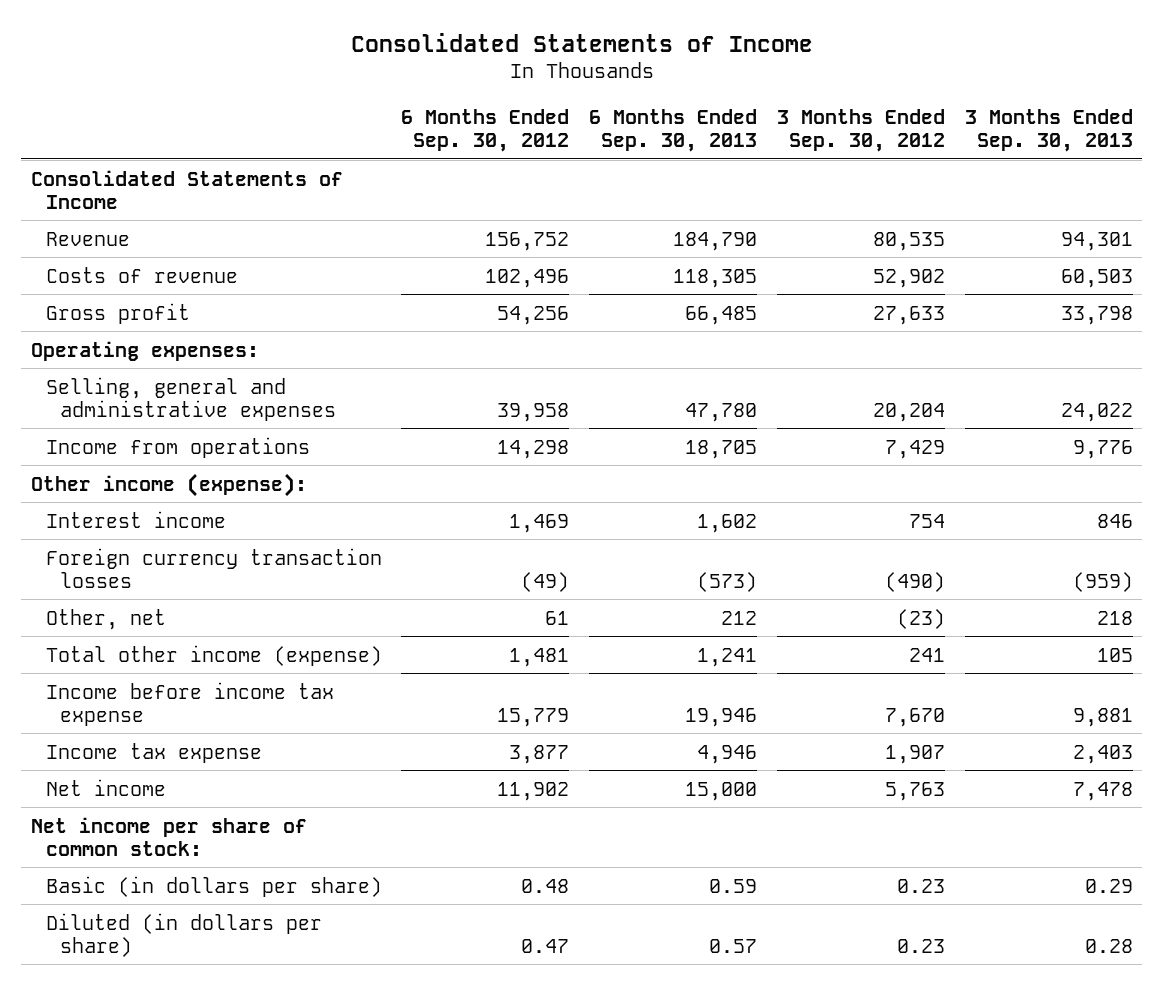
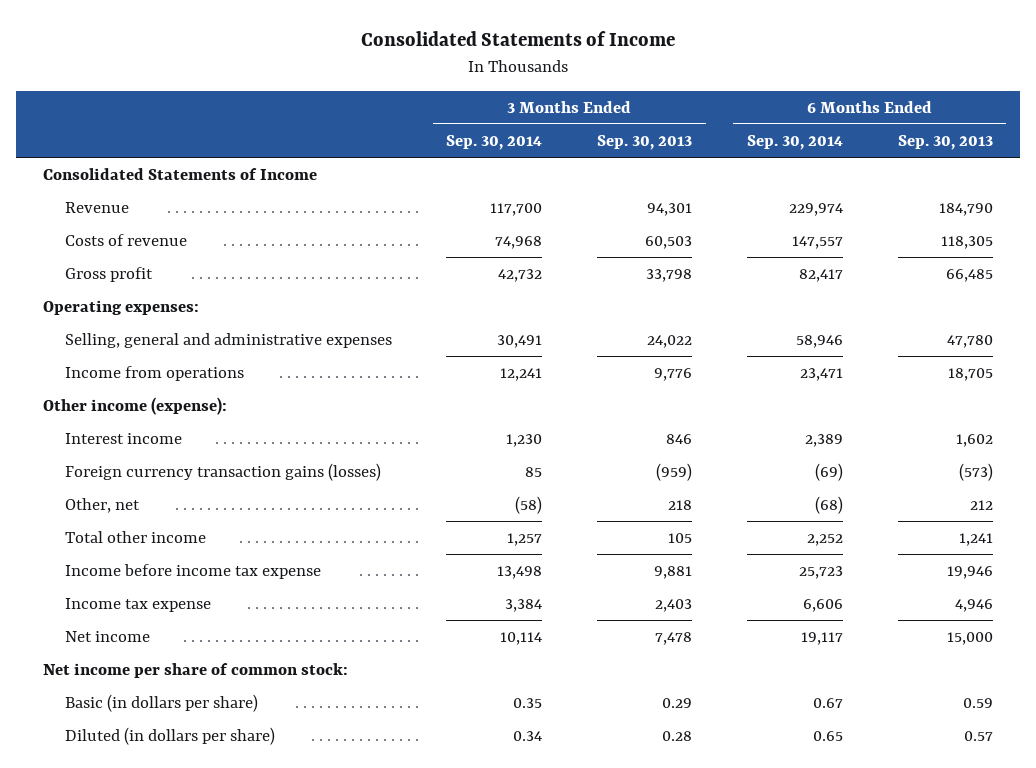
- | 6 Months Ended Sep. 30, 2012 | 6 Months Ended Sep. 30, 2013 | 3 Months Ended Sep. 30, 2012 | 3 Months Ended Sep. 30, 2013
+ | 3 Months Ended Sep. 30, 2014 | 3 Months Ended Sep. 30, 2013 | 6 Months Ended Sep. 30, 2014 | 6 Months Ended Sep. 30, 2013
- Foreign currency transaction losses | (49) | (573) | (490) | (959)
+ Foreign currency transaction gains (losses) | 85 | (959) | (69) | (573)
- Total other income (expense) | 1,481 | 1,241 | 241 | 105
+ Total other income | 1,257 | 105 | 2,252 | 1,241

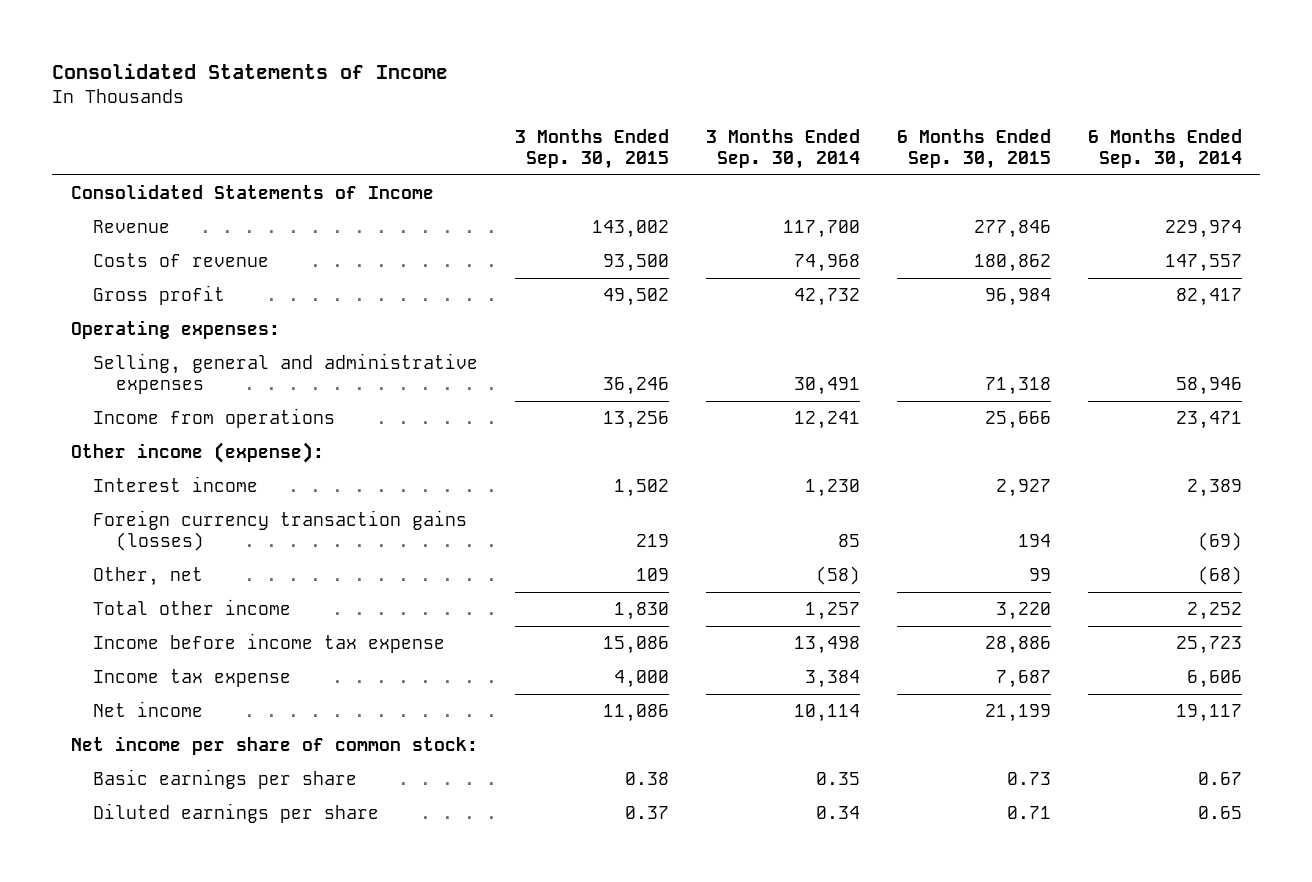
- | 3 Months Ended Sep. 30, 2014 | 3 Months Ended Sep. 30, 2013 | 6 Months Ended Sep. 30, 2014 | 6 Months Ended Sep. 30, 2013
+ | 3 Months Ended Sep. 30, 2015 | 3 Months Ended Sep. 30, 2014 | 6 Months Ended Sep. 30, 2015 | 6 Months Ended Sep. 30, 2014
- Basic (in dollars per share) | 0.35 | 0.29 | 0.67 | 0.59
- Diluted (in dollars per share) | 0.34 | 0.28 | 0.65 | 0.57
+ Basic earnings per share | 0.38 | 0.35 | 0.73 | 0.67
+ Diluted earnings per share | 0.37 | 0.34 | 0.71 | 0.65

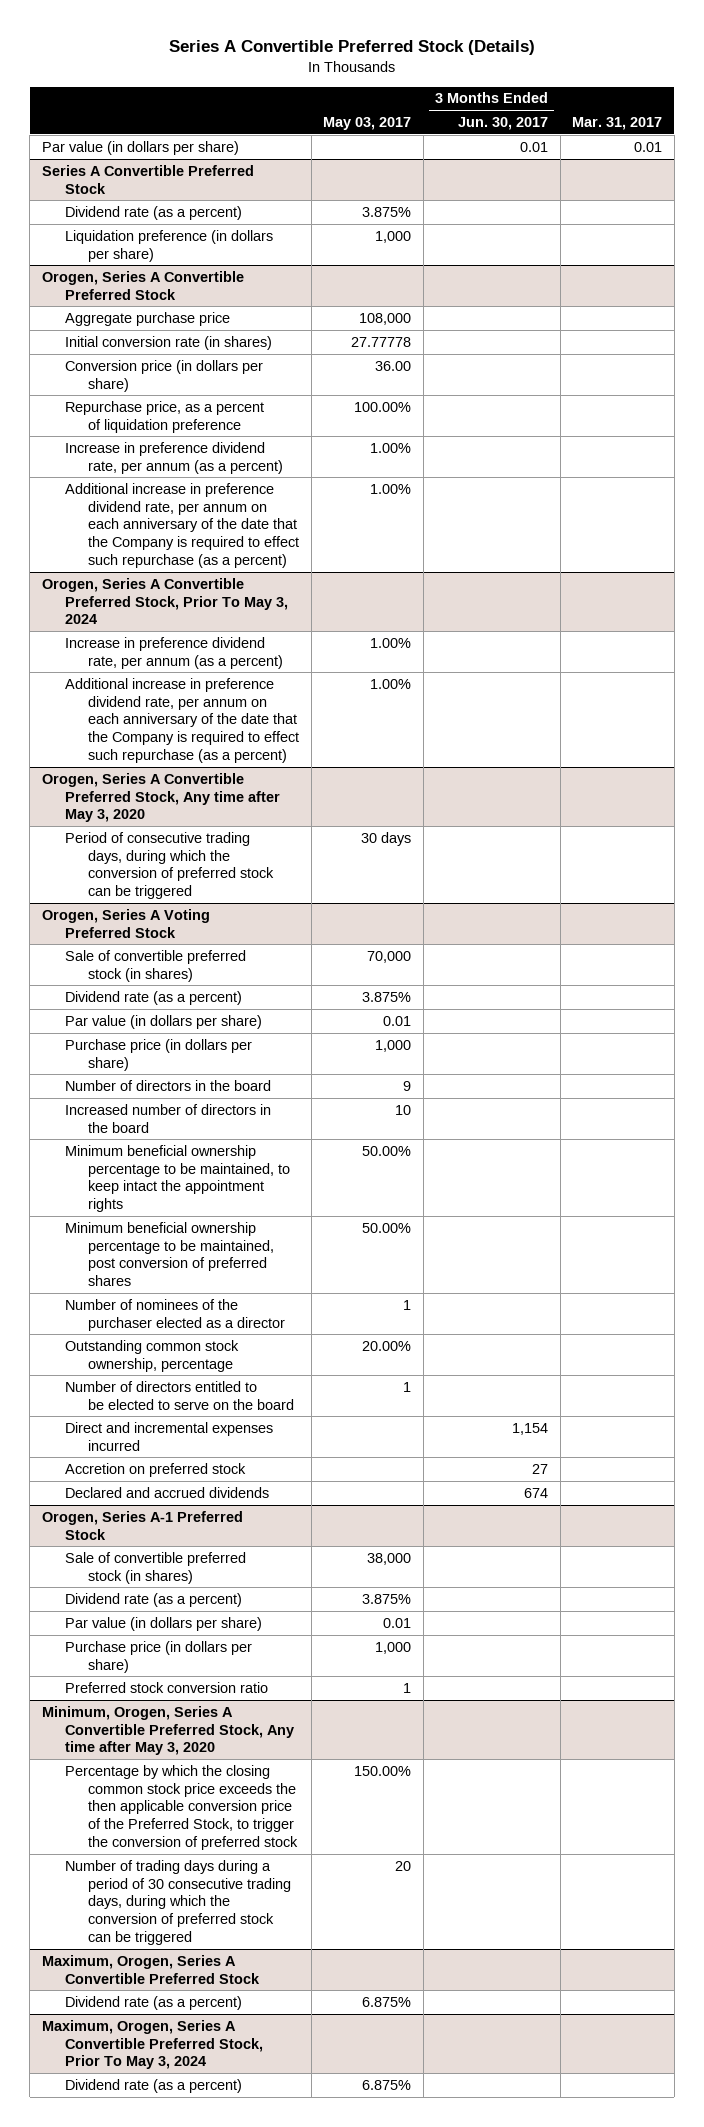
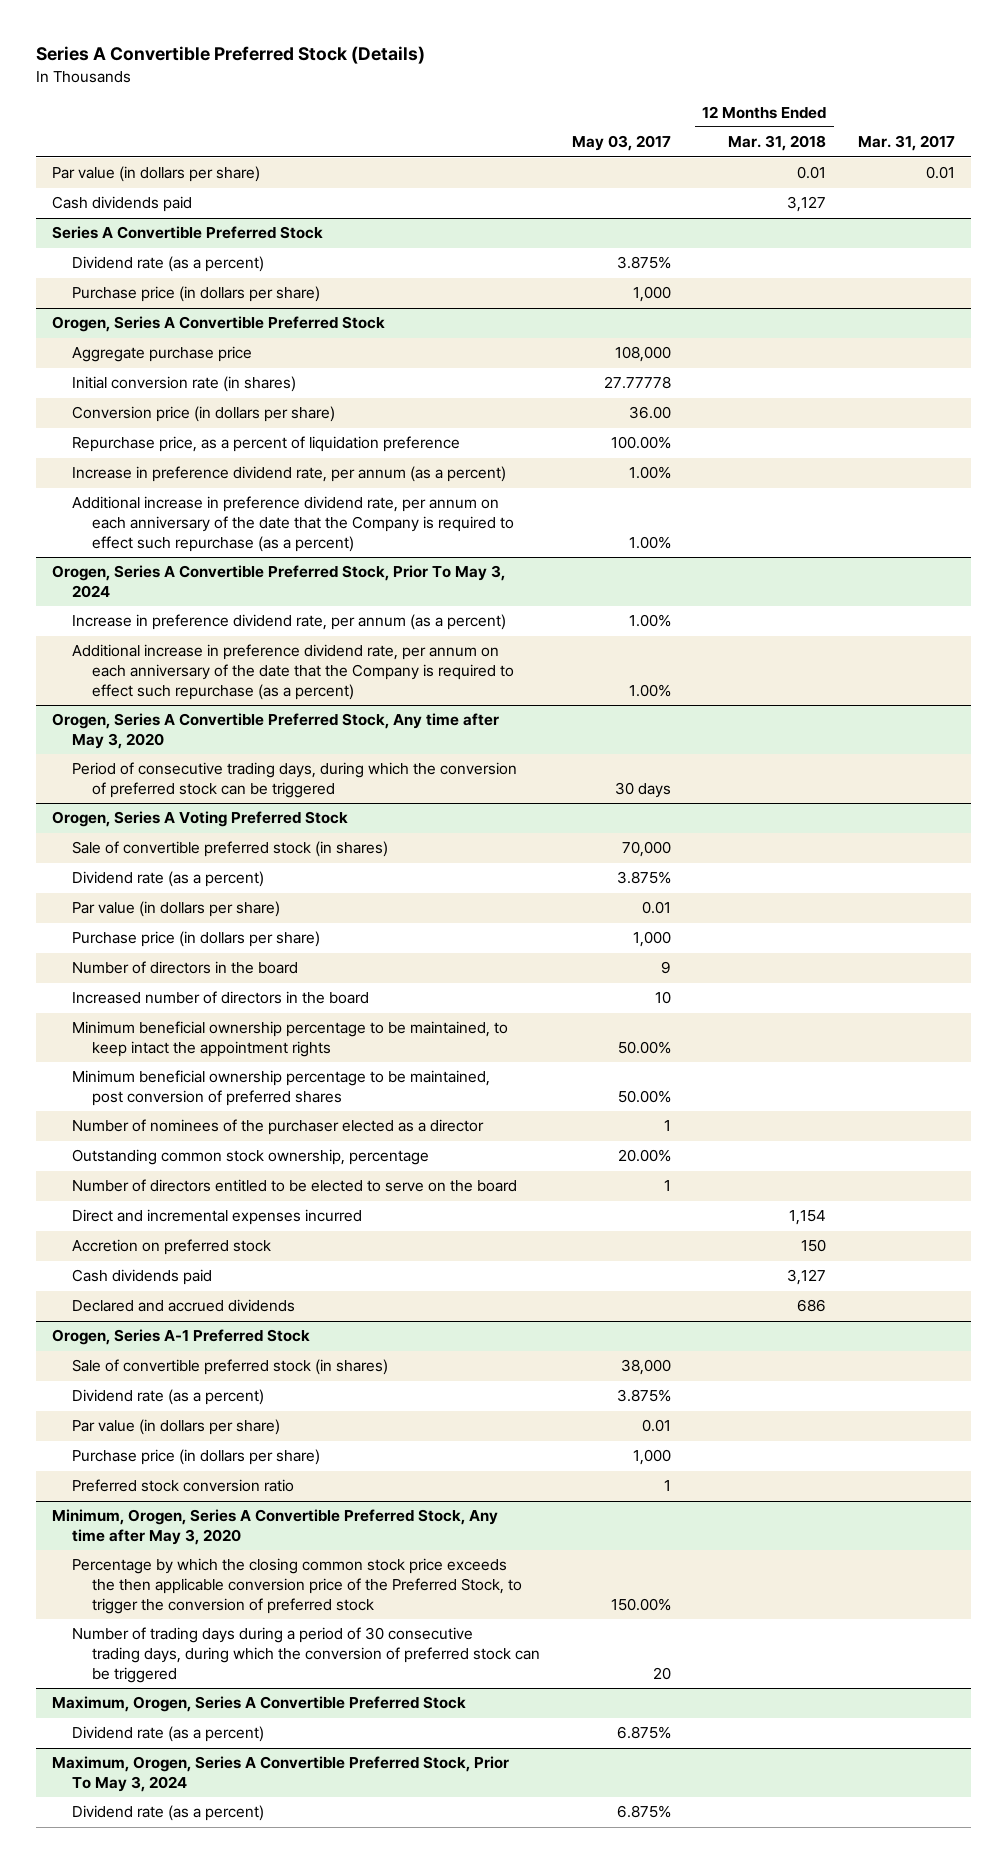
- | May 03, 2017 | 3 Months Ended Jun. 30, 2017 | Mar. 31, 2017
+ | May 03, 2017 | 12 Months Ended Mar. 31, 2018 | Mar. 31, 2017
+ Cash dividends paid | | 3,127 |
@ Series A Convertible Preferred Stock
- Liquidation preference (in dollars per share) | 1,000 | |
+ Purchase price (in dollars per share) | 1,000 | |
@ Orogen, Series A Voting Preferred Stock
+ Cash dividends paid | | 3,127 |

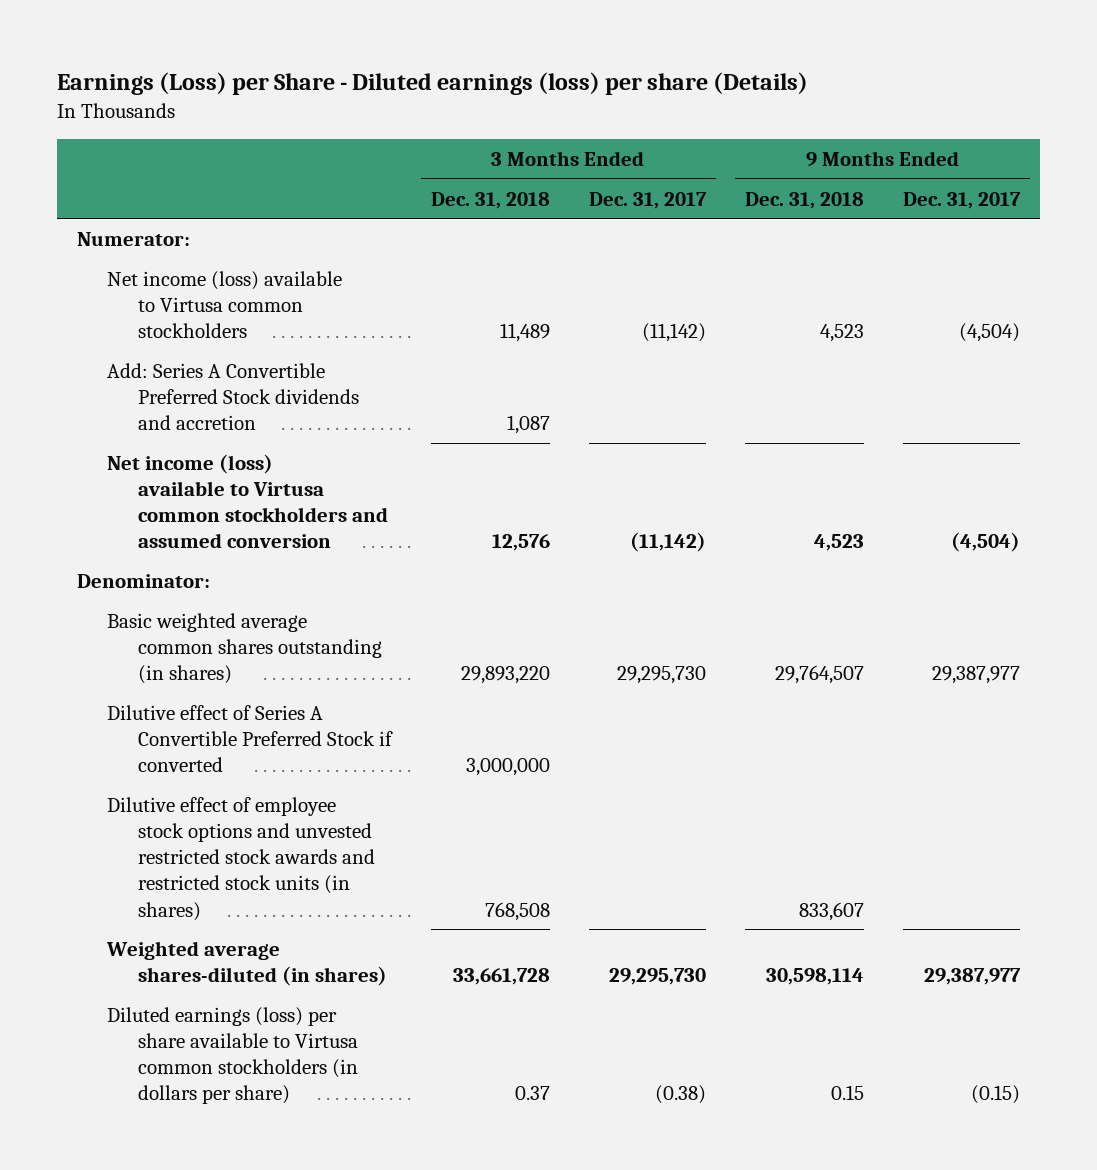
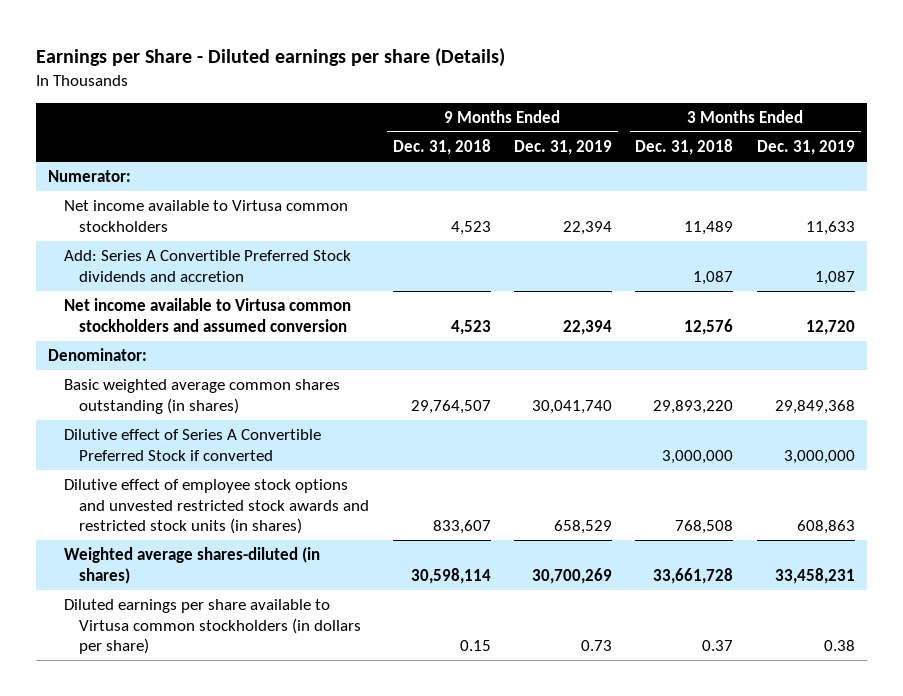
- Earnings (Loss) per Share - Diluted earnings (loss) per share (Details)
+ Earnings per Share - Diluted earnings per share (Details)
- | 3 Months Ended Dec. 31, 2018 | 3 Months Ended Dec. 31, 2017 | 9 Months Ended Dec. 31, 2018 | 9 Months Ended Dec. 31, 2017
+ | 9 Months Ended Dec. 31, 2018 | 9 Months Ended Dec. 31, 2019 | 3 Months Ended Dec. 31, 2018 | 3 Months Ended Dec. 31, 2019
- Net income (loss) available to Virtusa common stockholders | 11,489 | (11,142) | 4,523 | (4,504)
+ Net income available to Virtusa common stockholders | 4,523 | 22,394 | 11,489 | 11,633
- Net income (loss) available to Virtusa common stockholders and assumed conversion | 12,576 | (11,142) | 4,523 | (4,504)
+ Net income available to Virtusa common stockholders and assumed conversion | 4,523 | 22,394 | 12,576 | 12,720
- Diluted earnings (loss) per share available to Virtusa common stockholders (in dollars per share) | 0.37 | (0.38) | 0.15 | (0.15)
+ Diluted earnings per share available to Virtusa common stockholders (in dollars per share) | 0.15 | 0.73 | 0.37 | 0.38

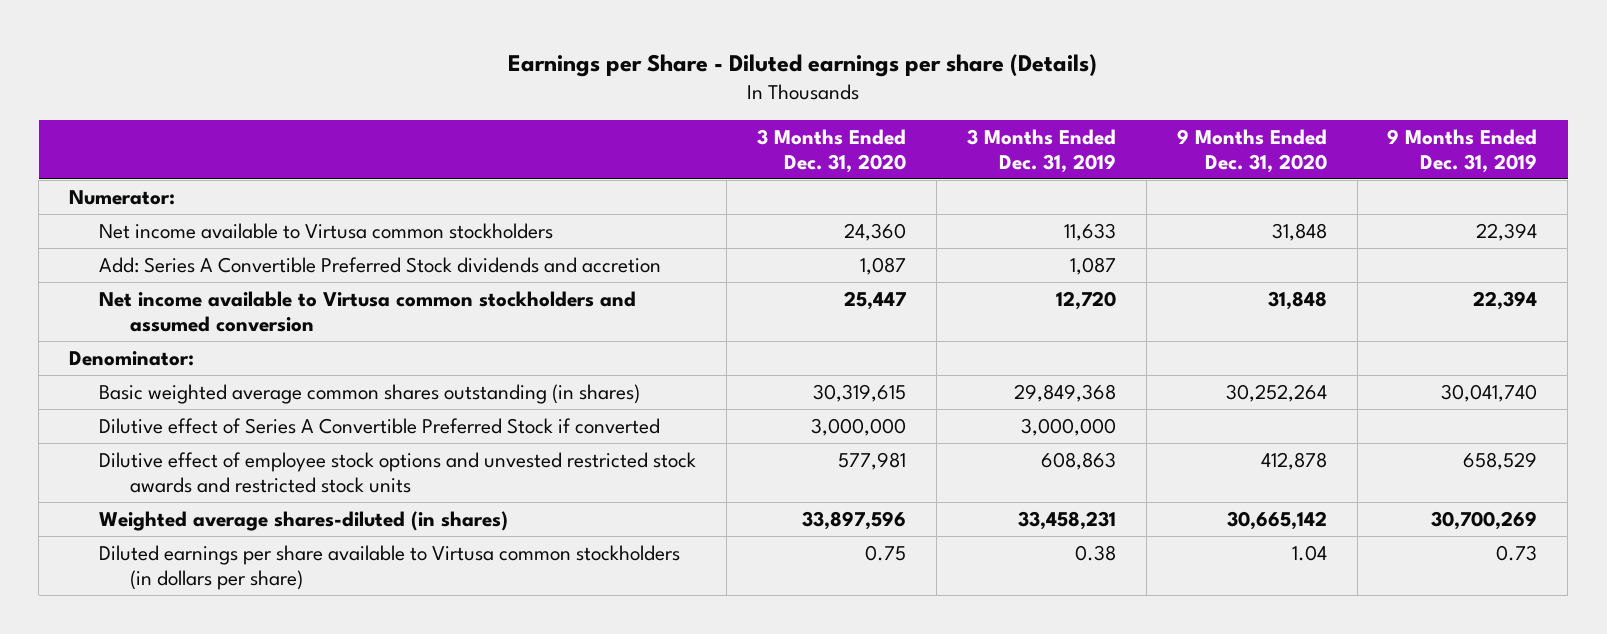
- | 9 Months Ended Dec. 31, 2018 | 9 Months Ended Dec. 31, 2019 | 3 Months Ended Dec. 31, 2018 | 3 Months Ended Dec. 31, 2019
+ | 3 Months Ended Dec. 31, 2020 | 3 Months Ended Dec. 31, 2019 | 9 Months Ended Dec. 31, 2020 | 9 Months Ended Dec. 31, 2019
- Dilutive effect of employee stock options and unvested restricted stock awards and restricted stock units (in shares) | 833,607 | 658,529 | 768,508 | 608,863
+ Dilutive effect of employee stock options and unvested restricted stock awards and restricted stock units | 577,981 | 608,863 | 412,878 | 658,529

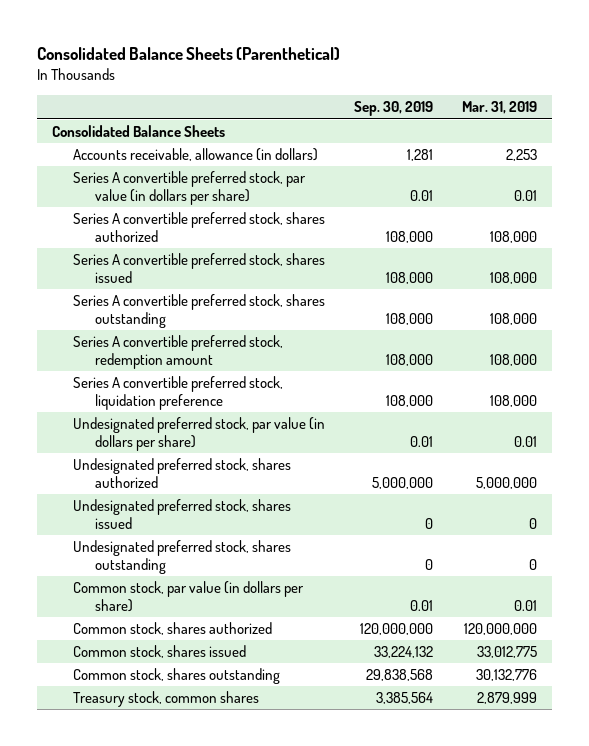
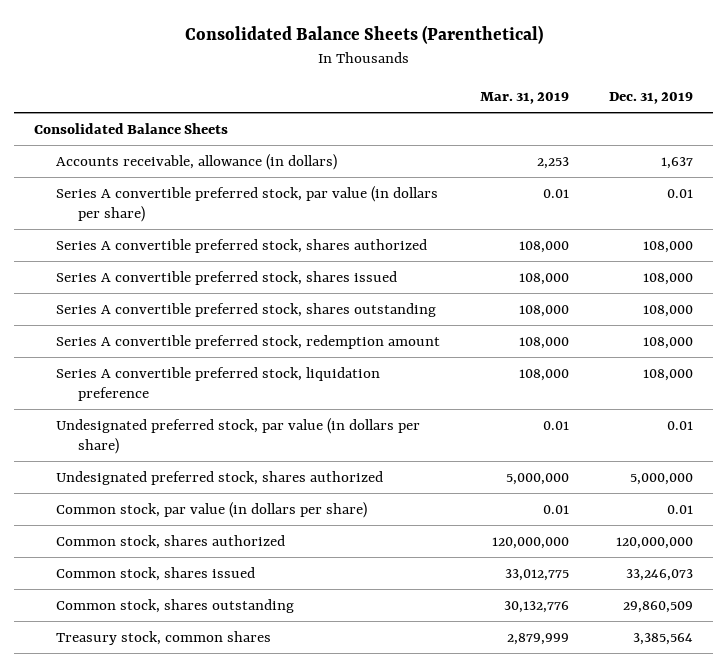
- | Sep. 30, 2019 | Mar. 31, 2019
+ | Mar. 31, 2019 | Dec. 31, 2019
- Undesignated preferred stock, shares issued | 0 | 0
- Undesignated preferred stock, shares outstanding | 0 | 0

